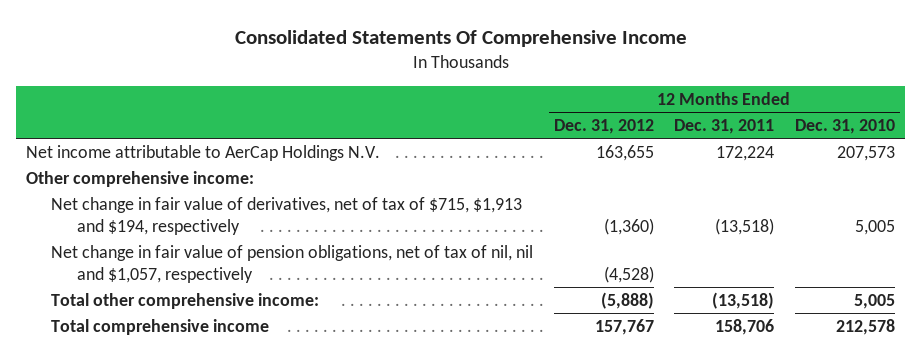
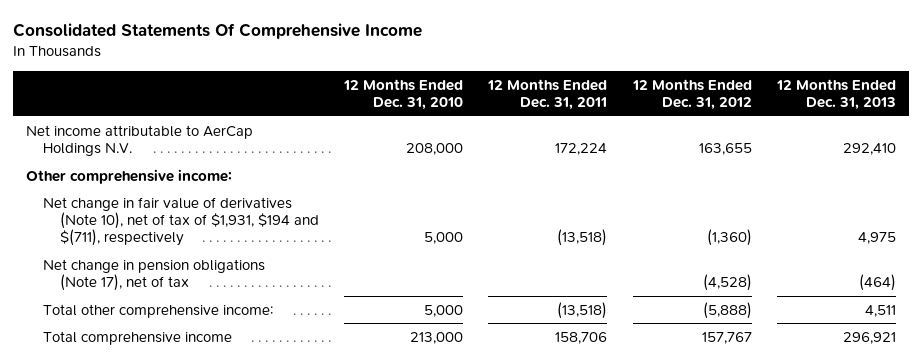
- | 12 Months Ended Dec. 31, 2012 | 12 Months Ended Dec. 31, 2011 | 12 Months Ended Dec. 31, 2010
+ | 12 Months Ended Dec. 31, 2010 | 12 Months Ended Dec. 31, 2011 | 12 Months Ended Dec. 31, 2012 | 12 Months Ended Dec. 31, 2013
- Net income attributable to AerCap Holdings N.V. | 163,655 | 172,224 | 207,573
+ Net income attributable to AerCap Holdings N.V. | 208,000 | 172,224 | 163,655 | 292,410
- Net change in fair value of derivatives, net of tax of $715, $1,913 and $194, respectively | (1,360) | (13,518) | 5,005
- Net change in fair value of pension obligations, net of tax of nil, nil and $1,057, respectively | (4,528) | |
- Total other comprehensive income: | (5,888) | (13,518) | 5,005
- Total comprehensive income | 157,767 | 158,706 | 212,578
+ Net change in fair value of derivatives (Note 10), net of tax of $1,931, $194 and $(711), respectively | 5,000 | (13,518) | (1,360) | 4,975
+ Net change in pension obligations (Note 17), net of tax | | | (4,528) | (464)
+ Total other comprehensive income: | 5,000 | (13,518) | (5,888) | 4,511
+ Total comprehensive income | 213,000 | 158,706 | 157,767 | 296,921

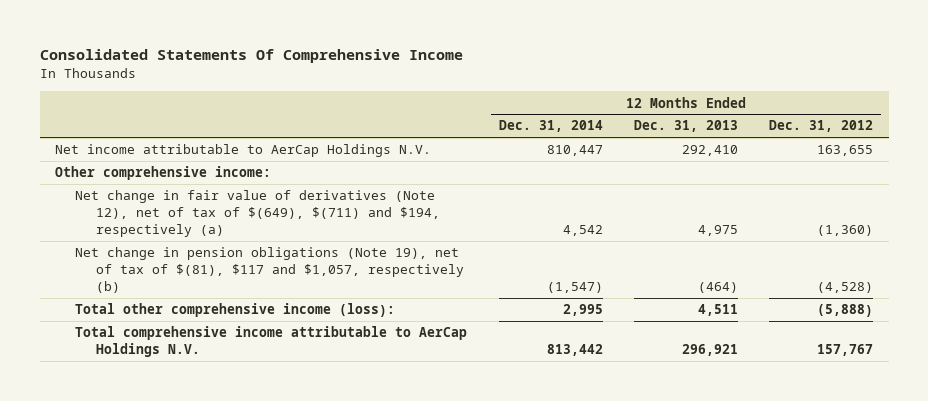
- | 12 Months Ended Dec. 31, 2010 | 12 Months Ended Dec. 31, 2011 | 12 Months Ended Dec. 31, 2012 | 12 Months Ended Dec. 31, 2013
+ | 12 Months Ended Dec. 31, 2014 | 12 Months Ended Dec. 31, 2013 | 12 Months Ended Dec. 31, 2012
- Net change in fair value of derivatives (Note 10), net of tax of $1,931, $194 and $(711), respectively | 5,000 | (13,518) | (1,360) | 4,975
- Net change in pension obligations (Note 17), net of tax | | | (4,528) | (464)
- Total other comprehensive income: | 5,000 | (13,518) | (5,888) | 4,511
- Total comprehensive income | 213,000 | 158,706 | 157,767 | 296,921
+ Net change in fair value of derivatives (Note 12), net of tax of $(649), $(711) and $194, respectively (a) | 4,542 | 4,975 | (1,360)
+ Net change in pension obligations (Note 19), net of tax of $(81), $117 and $1,057, respectively (b) | (1,547) | (464) | (4,528)
+ Total other comprehensive income (loss): | 2,995 | 4,511 | (5,888)
+ Total comprehensive income attributable to AerCap Holdings N.V. | 813,442 | 296,921 | 157,767

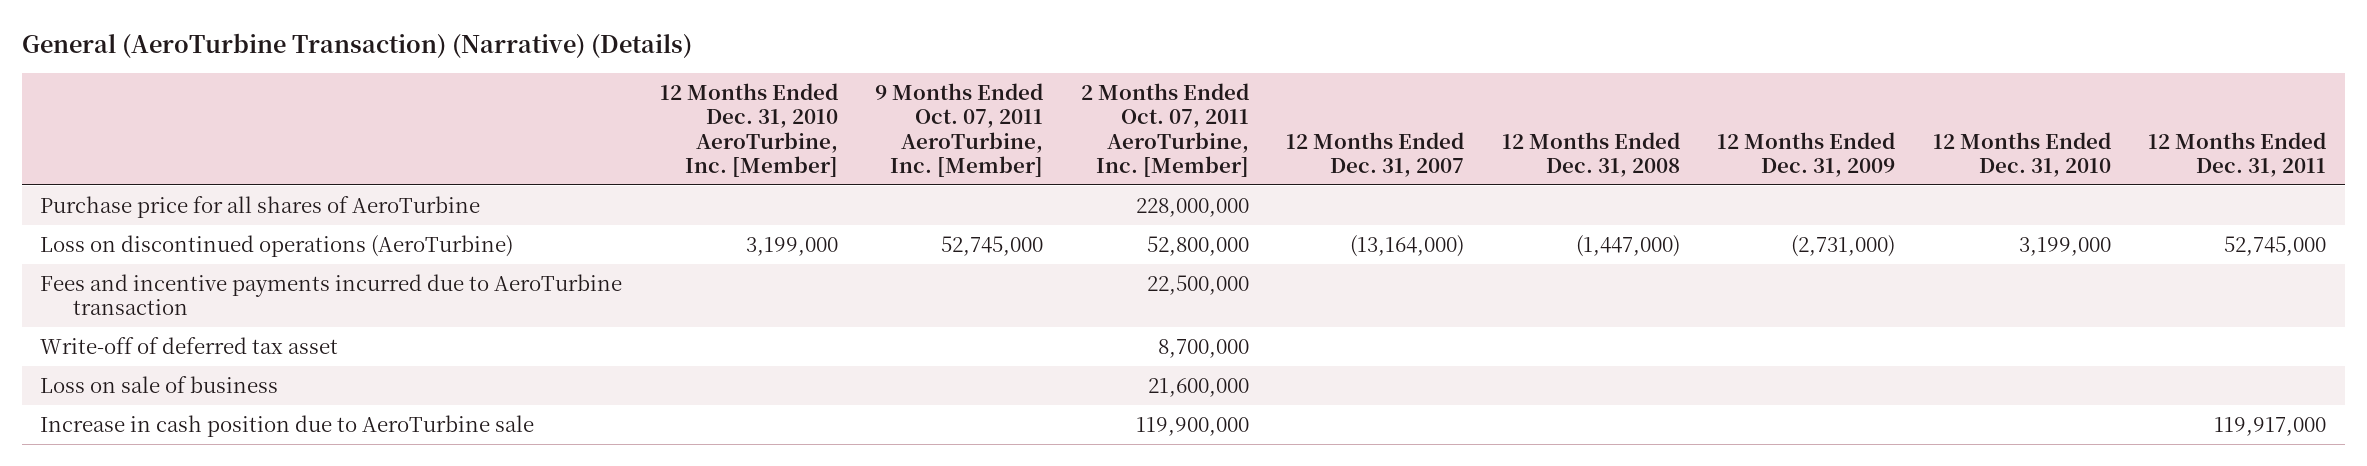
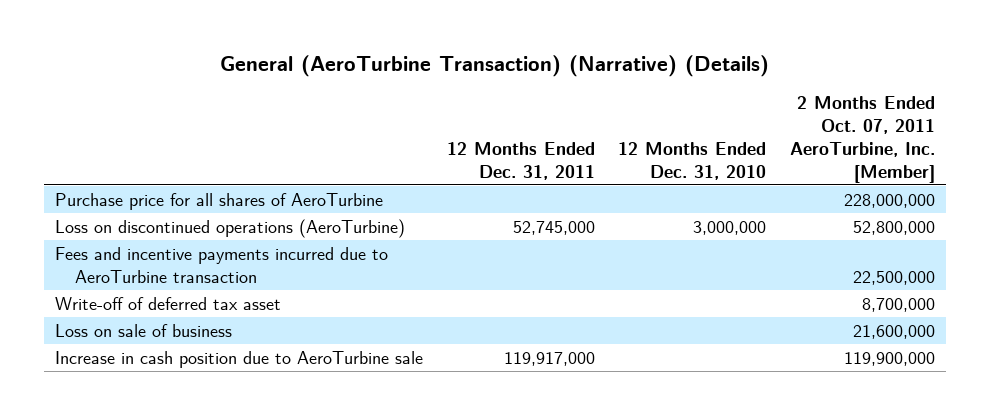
- | 12 Months Ended Dec. 31, 2010 AeroTurbine, Inc. [Member] | 9 Months Ended Oct. 07, 2011 AeroTurbine, Inc. [Member] | 2 Months Ended Oct. 07, 2011 AeroTurbine, Inc. [Member] | 12 Months Ended Dec. 31, 2007 | 12 Months Ended Dec. 31, 2008 | 12 Months Ended Dec. 31, 2009 | 12 Months Ended Dec. 31, 2010 | 12 Months Ended Dec. 31, 2011
+ | 12 Months Ended Dec. 31, 2011 | 12 Months Ended Dec. 31, 2010 | 2 Months Ended Oct. 07, 2011 AeroTurbine, Inc. [Member]
- Loss on discontinued operations (AeroTurbine) | 3,199,000 | 52,745,000 | 52,800,000 | (13,164,000) | (1,447,000) | (2,731,000) | 3,199,000 | 52,745,000
+ Loss on discontinued operations (AeroTurbine) | 52,745,000 | 3,000,000 | 52,800,000

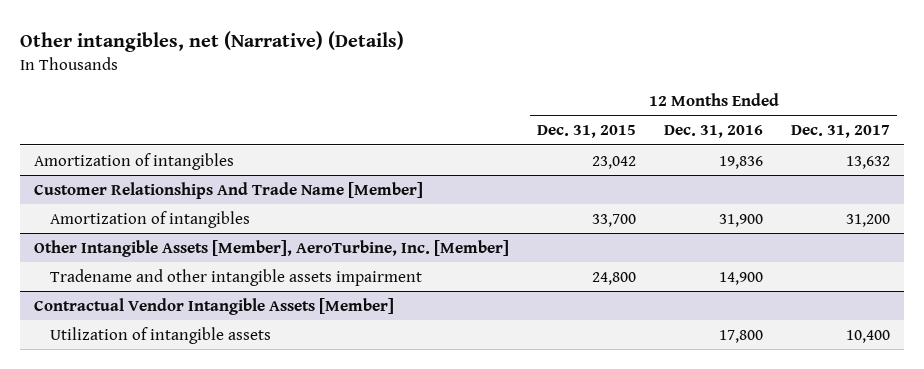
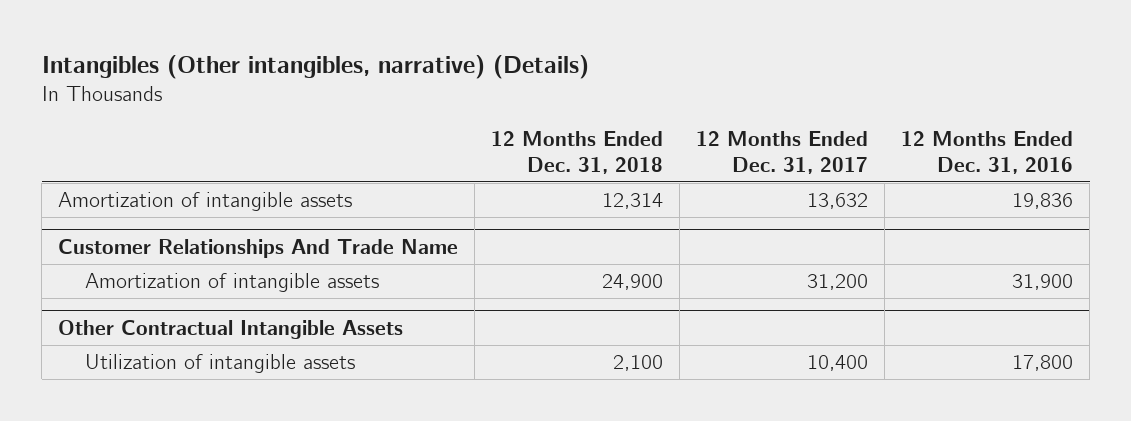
- Other intangibles, net (Narrative) (Details)
+ Intangibles (Other intangibles, narrative) (Details)
- | 12 Months Ended Dec. 31, 2015 | 12 Months Ended Dec. 31, 2016 | 12 Months Ended Dec. 31, 2017
+ | 12 Months Ended Dec. 31, 2018 | 12 Months Ended Dec. 31, 2017 | 12 Months Ended Dec. 31, 2016
- Amortization of intangibles | 23,042 | 19,836 | 13,632
- Customer Relationships And Trade Name [Member]
- Amortization of intangibles | 33,700 | 31,900 | 31,200
- Other Intangible Assets [Member], AeroTurbine, Inc. [Member]
- Tradename and other intangible assets impairment | 24,800 | 14,900 |
- Contractual Vendor Intangible Assets [Member]
+ Amortization of intangible assets | 12,314 | 13,632 | 19,836
+ Customer Relationships And Trade Name
+ Amortization of intangible assets | 24,900 | 31,200 | 31,900
+ Other Contractual Intangible Assets

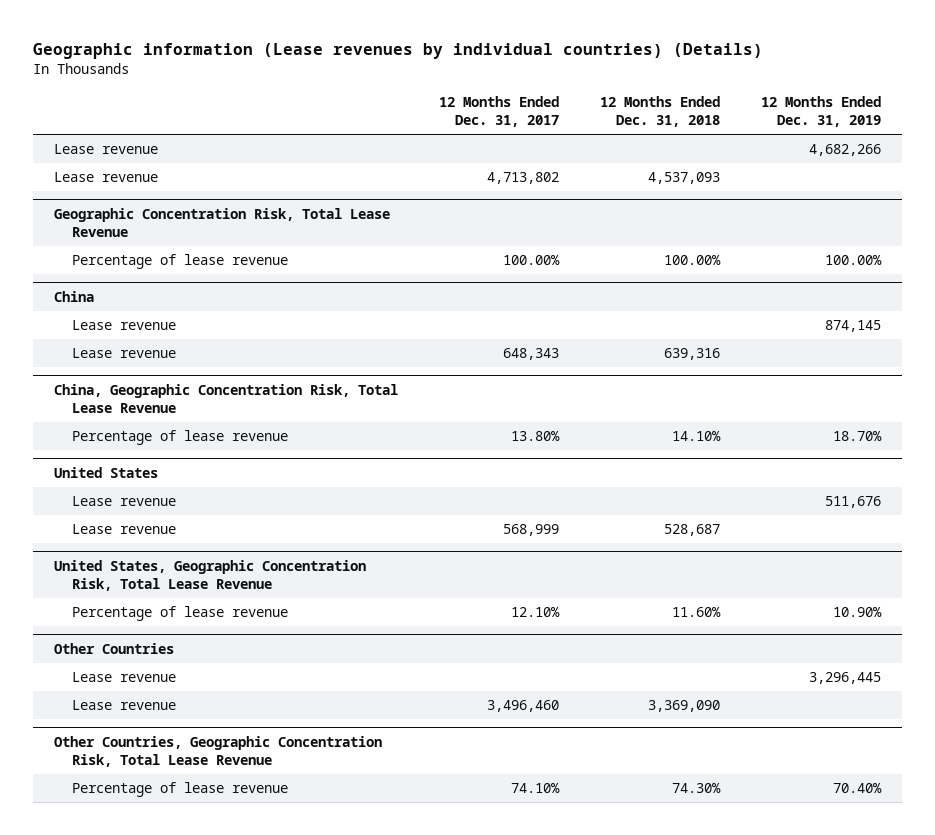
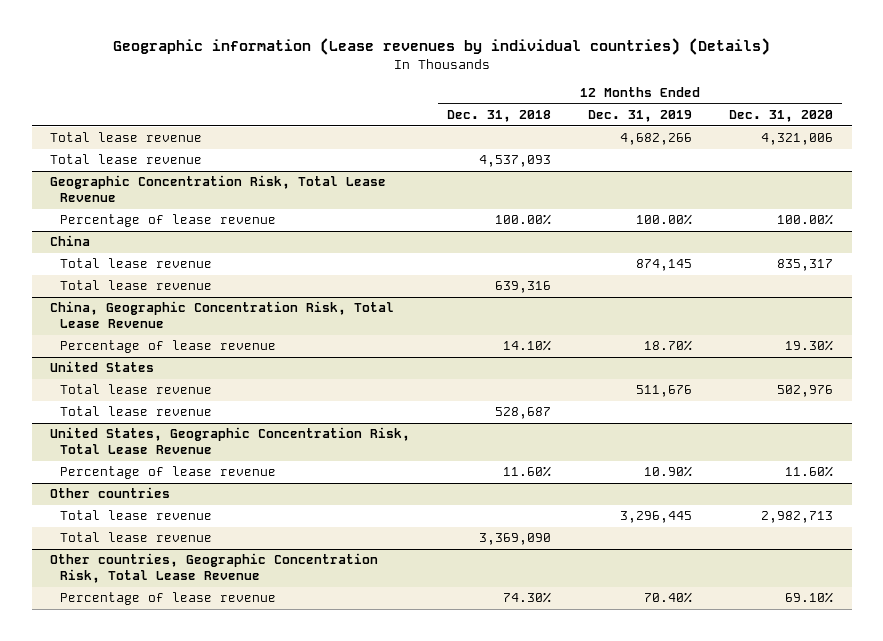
- | 12 Months Ended Dec. 31, 2017 | 12 Months Ended Dec. 31, 2018 | 12 Months Ended Dec. 31, 2019
+ | 12 Months Ended Dec. 31, 2018 | 12 Months Ended Dec. 31, 2019 | 12 Months Ended Dec. 31, 2020
- Lease revenue | | | 4,682,266
- Lease revenue | 4,713,802 | 4,537,093 |
+ Total lease revenue | | 4,682,266 | 4,321,006
+ Total lease revenue | 4,537,093 | |
@ China
- Lease revenue | | | 874,145
- Lease revenue | 648,343 | 639,316 |
+ Total lease revenue | | 874,145 | 835,317
+ Total lease revenue | 639,316 | |
@ United States
- Lease revenue | | | 511,676
- Lease revenue | 568,999 | 528,687 |
+ Total lease revenue | | 511,676 | 502,976
+ Total lease revenue | 528,687 | |
- Other Countries
- Lease revenue | | | 3,296,445
- Lease revenue | 3,496,460 | 3,369,090 |
- Other Countries, Geographic Concentration Risk, Total Lease Revenue
+ Other countries
+ Total lease revenue | | 3,296,445 | 2,982,713
+ Total lease revenue | 3,369,090 | |
+ Other countries, Geographic Concentration Risk, Total Lease Revenue

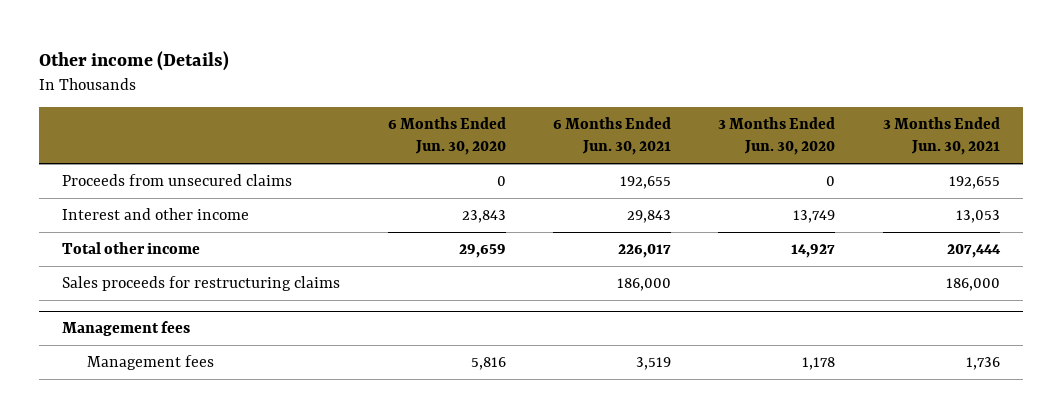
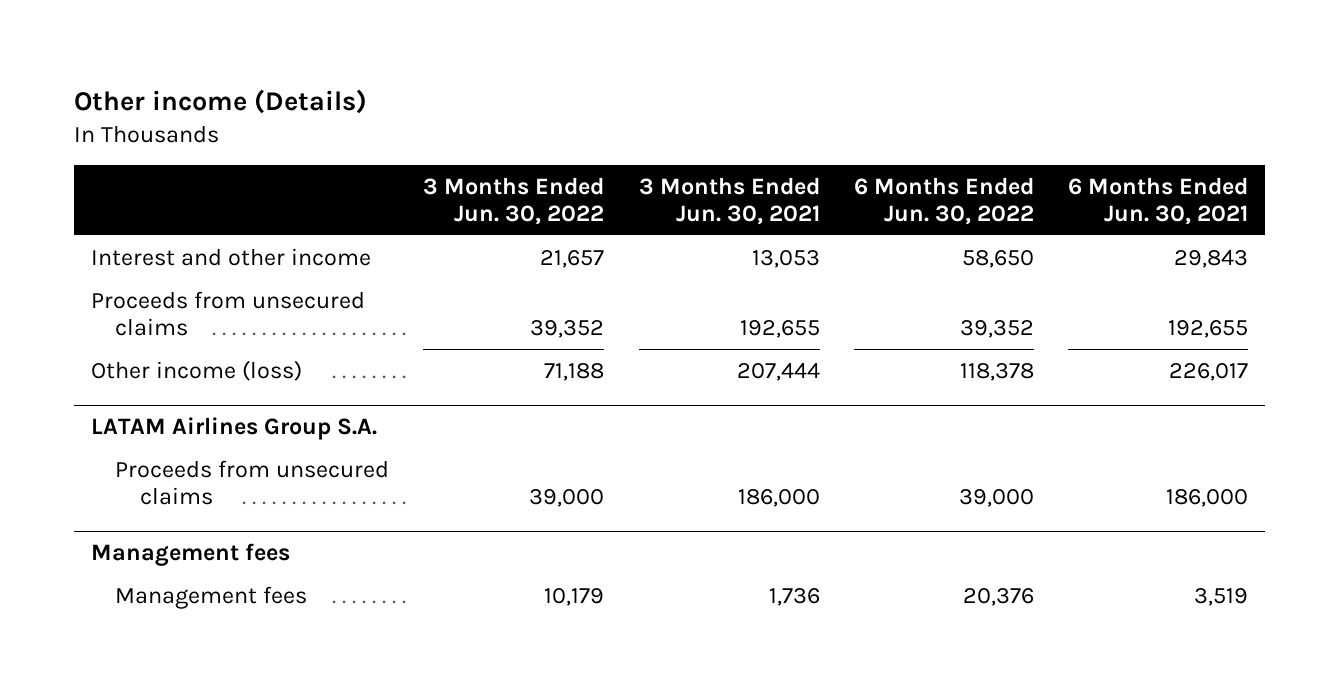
- | 6 Months Ended Jun. 30, 2020 | 6 Months Ended Jun. 30, 2021 | 3 Months Ended Jun. 30, 2020 | 3 Months Ended Jun. 30, 2021
+ | 3 Months Ended Jun. 30, 2022 | 3 Months Ended Jun. 30, 2021 | 6 Months Ended Jun. 30, 2022 | 6 Months Ended Jun. 30, 2021
- Total other income | 29,659 | 226,017 | 14,927 | 207,444
- Sales proceeds for restructuring claims | | 186,000 | | 186,000
moved down: Proceeds from unsecured claims | 39,352 | 192,655 | 39,352 | 192,655
+ Other income (loss) | 71,188 | 207,444 | 118,378 | 226,017
+ LATAM Airlines Group S.A.
+ Proceeds from unsecured claims | 39,000 | 186,000 | 39,000 | 186,000

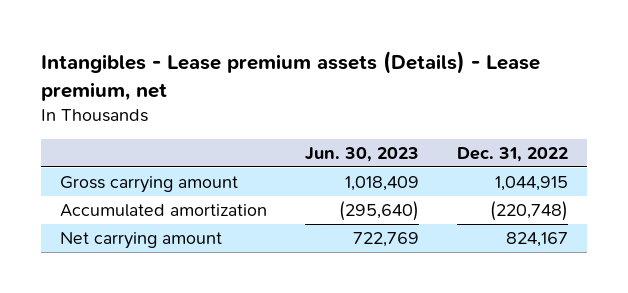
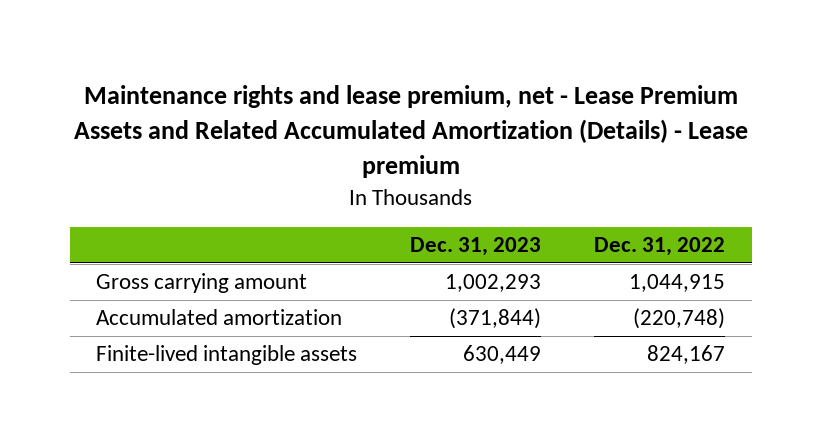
- Intangibles - Lease premium assets (Details) - Lease premium, net
+ Maintenance rights and lease premium, net - Lease Premium Assets and Related Accumulated Amortization (Details) - Lease premium
- | Jun. 30, 2023 | Dec. 31, 2022
+ | Dec. 31, 2023 | Dec. 31, 2022
- Net carrying amount | 722,769 | 824,167
+ Finite-lived intangible assets | 630,449 | 824,167

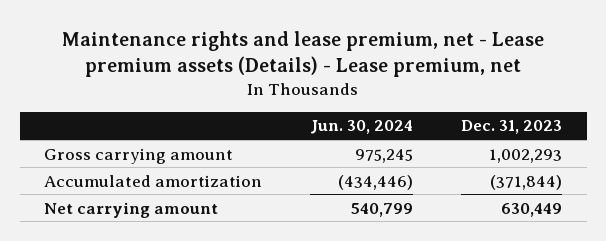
- Maintenance rights and lease premium, net - Lease Premium Assets and Related Accumulated Amortization (Details) - Lease premium
+ Maintenance rights and lease premium, net - Lease premium assets (Details) - Lease premium, net
- | Dec. 31, 2023 | Dec. 31, 2022
+ | Jun. 30, 2024 | Dec. 31, 2023
- Finite-lived intangible assets | 630,449 | 824,167
+ Net carrying amount | 540,799 | 630,449

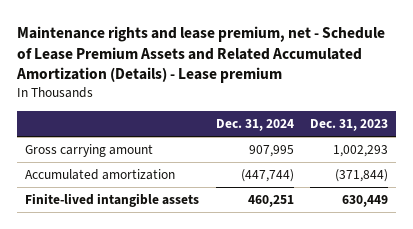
- Maintenance rights and lease premium, net - Lease premium assets (Details) - Lease premium, net
+ Maintenance rights and lease premium, net - Schedule of Lease Premium Assets and Related Accumulated Amortization (Details) - Lease premium
- | Jun. 30, 2024 | Dec. 31, 2023
+ | Dec. 31, 2024 | Dec. 31, 2023
- Net carrying amount | 540,799 | 630,449
+ Finite-lived intangible assets | 460,251 | 630,449

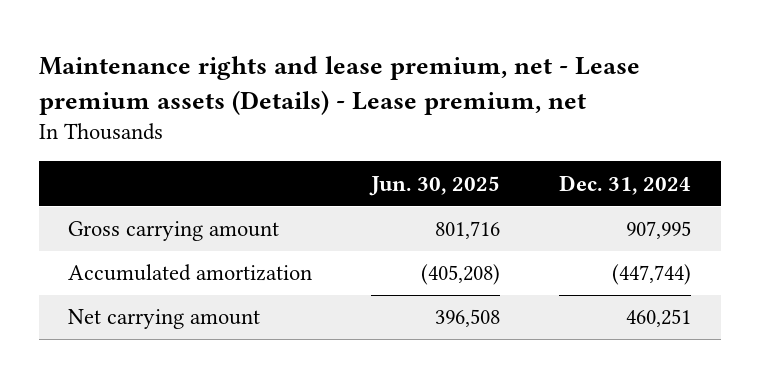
- Maintenance rights and lease premium, net - Schedule of Lease Premium Assets and Related Accumulated Amortization (Details) - Lease premium
+ Maintenance rights and lease premium, net - Lease premium assets (Details) - Lease premium, net
- | Dec. 31, 2024 | Dec. 31, 2023
+ | Jun. 30, 2025 | Dec. 31, 2024
- Finite-lived intangible assets | 460,251 | 630,449
+ Net carrying amount | 396,508 | 460,251

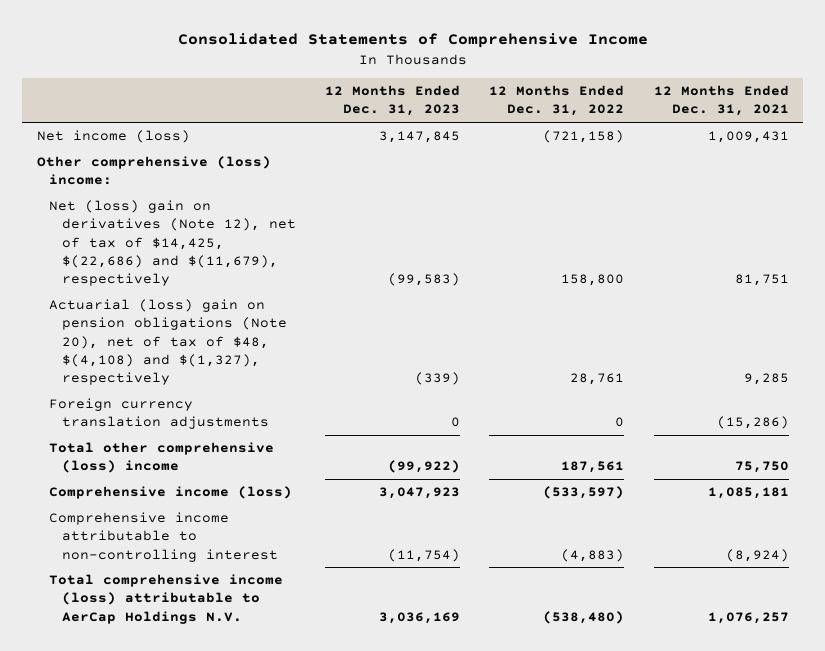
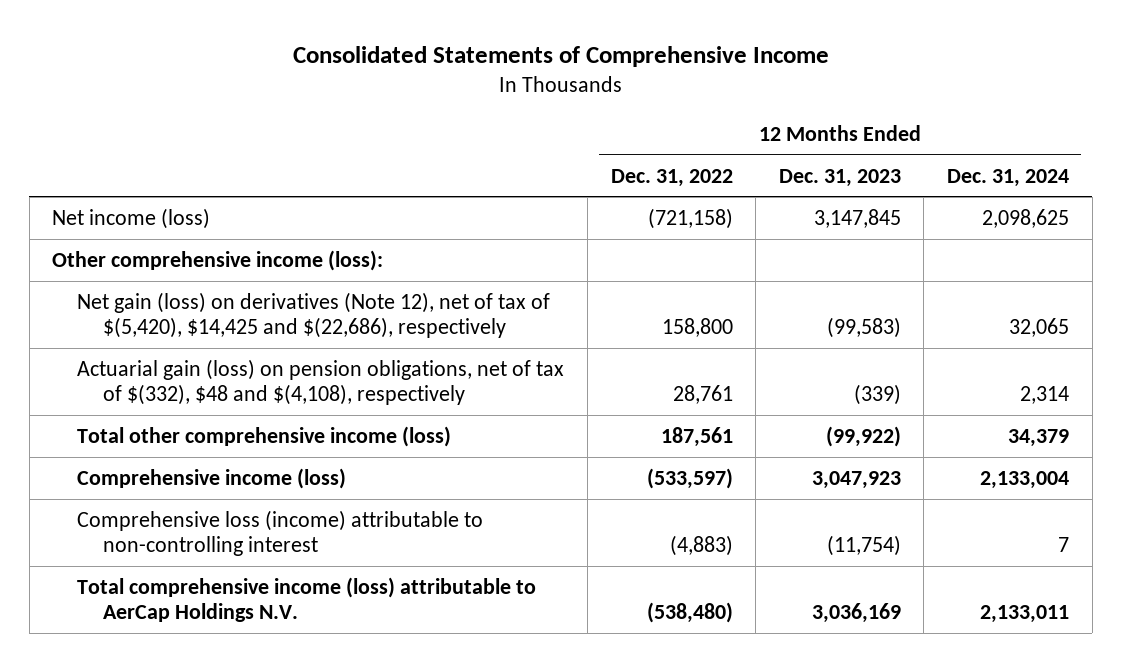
- | 12 Months Ended Dec. 31, 2023 | 12 Months Ended Dec. 31, 2022 | 12 Months Ended Dec. 31, 2021
+ | 12 Months Ended Dec. 31, 2022 | 12 Months Ended Dec. 31, 2023 | 12 Months Ended Dec. 31, 2024
- Other comprehensive (loss) income:
- Net (loss) gain on derivatives (Note 12), net of tax of $14,425, $(22,686) and $(11,679), respectively | (99,583) | 158,800 | 81,751
- Actuarial (loss) gain on pension obligations (Note 20), net of tax of $48, $(4,108) and $(1,327), respectively | (339) | 28,761 | 9,285
- Foreign currency translation adjustments | 0 | 0 | (15,286)
- Total other comprehensive (loss) income | (99,922) | 187,561 | 75,750
+ Other comprehensive income (loss):
+ Net gain (loss) on derivatives (Note 12), net of tax of $(5,420), $14,425 and $(22,686), respectively | 158,800 | (99,583) | 32,065
+ Actuarial gain (loss) on pension obligations, net of tax of $(332), $48 and $(4,108), respectively | 28,761 | (339) | 2,314
+ Total other comprehensive income (loss) | 187,561 | (99,922) | 34,379
- Comprehensive income attributable to non-controlling interest | (11,754) | (4,883) | (8,924)
+ Comprehensive loss (income) attributable to non-controlling interest | (4,883) | (11,754) | 7

